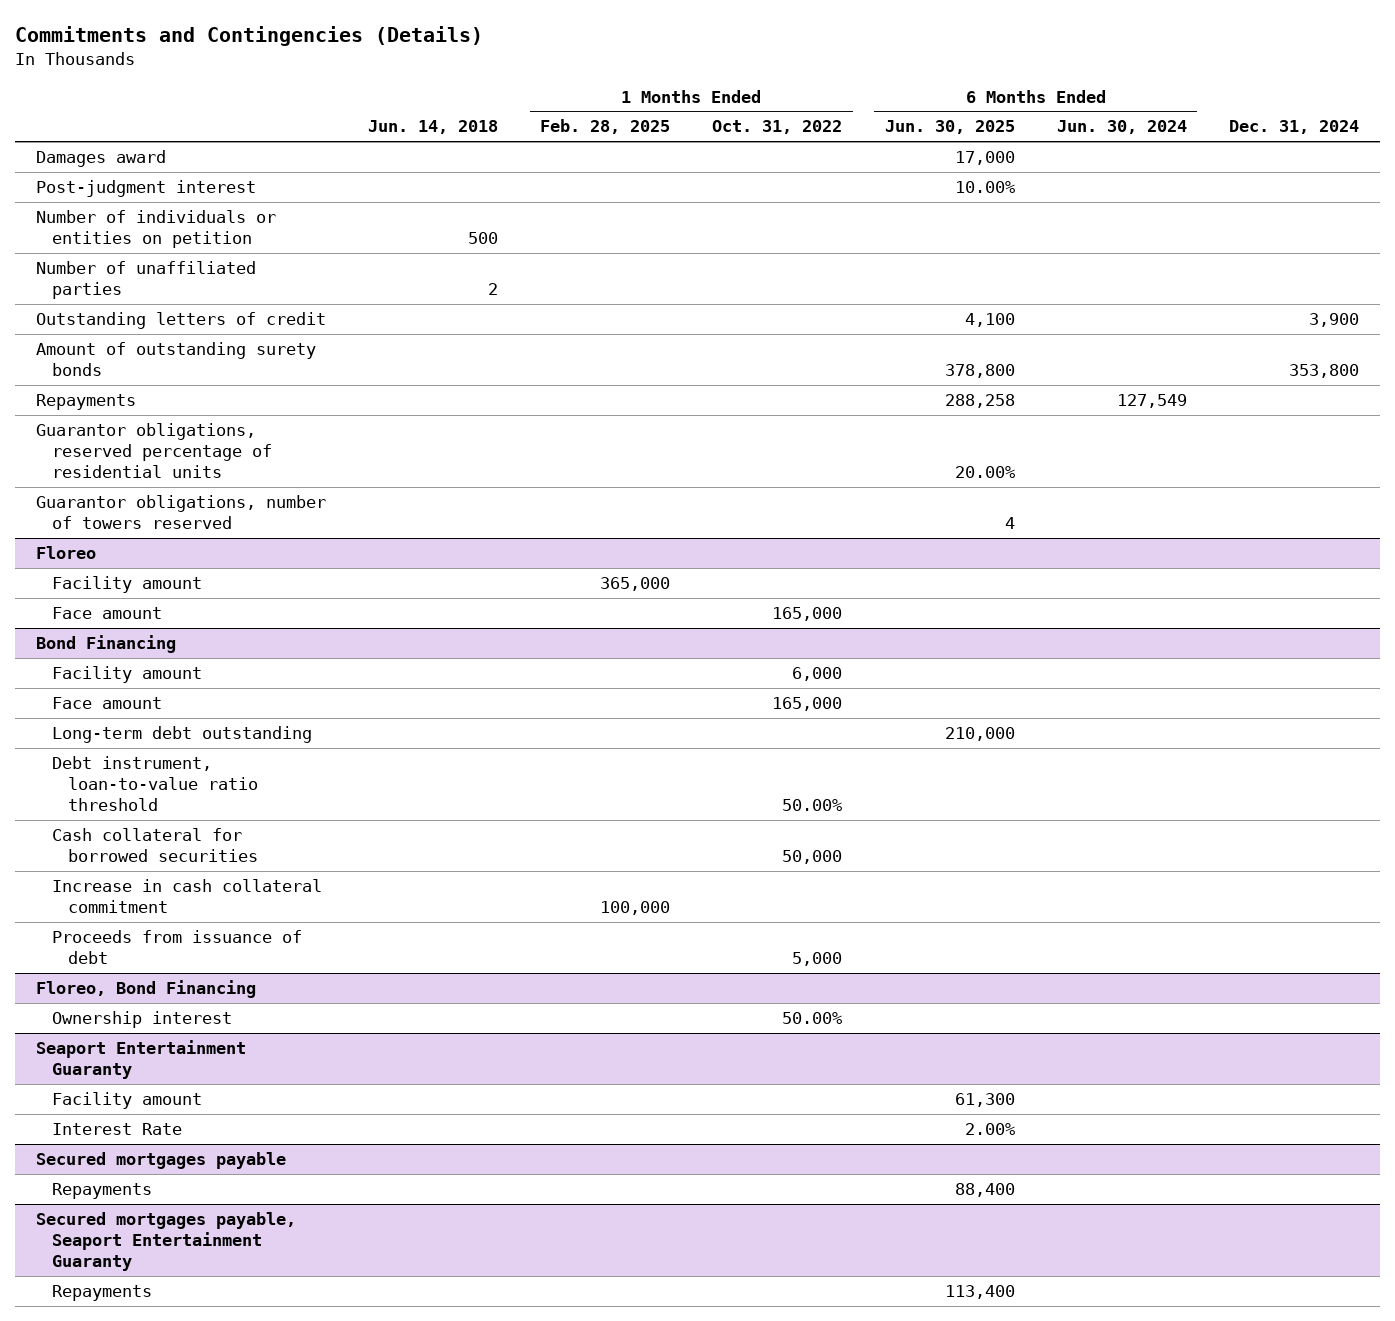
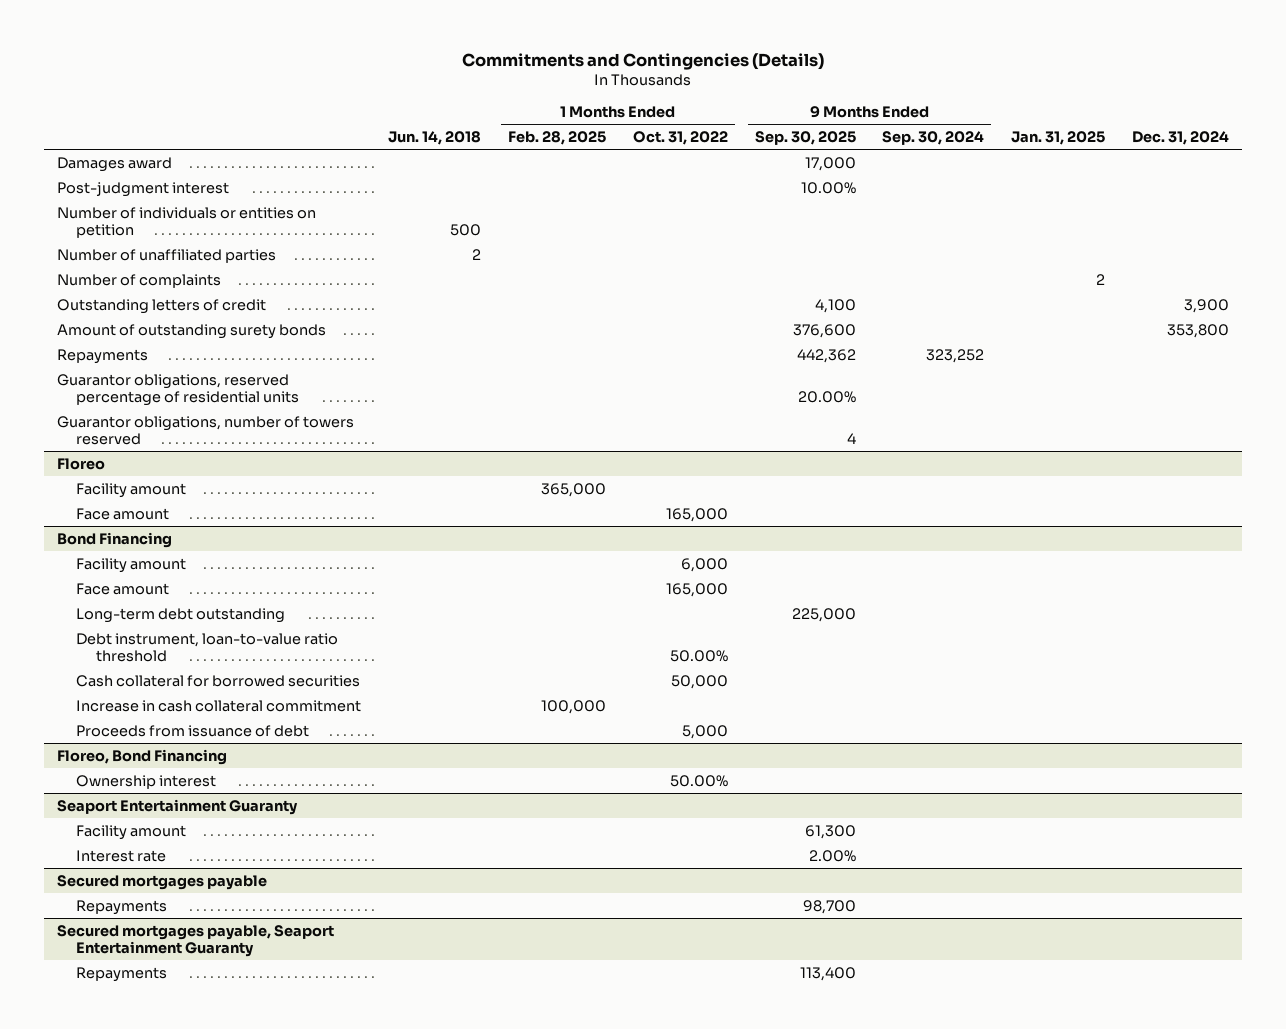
- | Jun. 14, 2018 | 1 Months Ended Feb. 28, 2025 | 1 Months Ended Oct. 31, 2022 | 6 Months Ended Jun. 30, 2025 | 6 Months Ended Jun. 30, 2024 | Dec. 31, 2024
+ | Jun. 14, 2018 | 1 Months Ended Feb. 28, 2025 | 1 Months Ended Oct. 31, 2022 | 9 Months Ended Sep. 30, 2025 | 9 Months Ended Sep. 30, 2024 | Jan. 31, 2025 | Dec. 31, 2024
+ Number of complaints | | | | | | 2 |
@ Seaport Entertainment Guaranty
- Interest Rate | | | | 2.00% | |
+ Interest rate | | | | 2.00% | | |

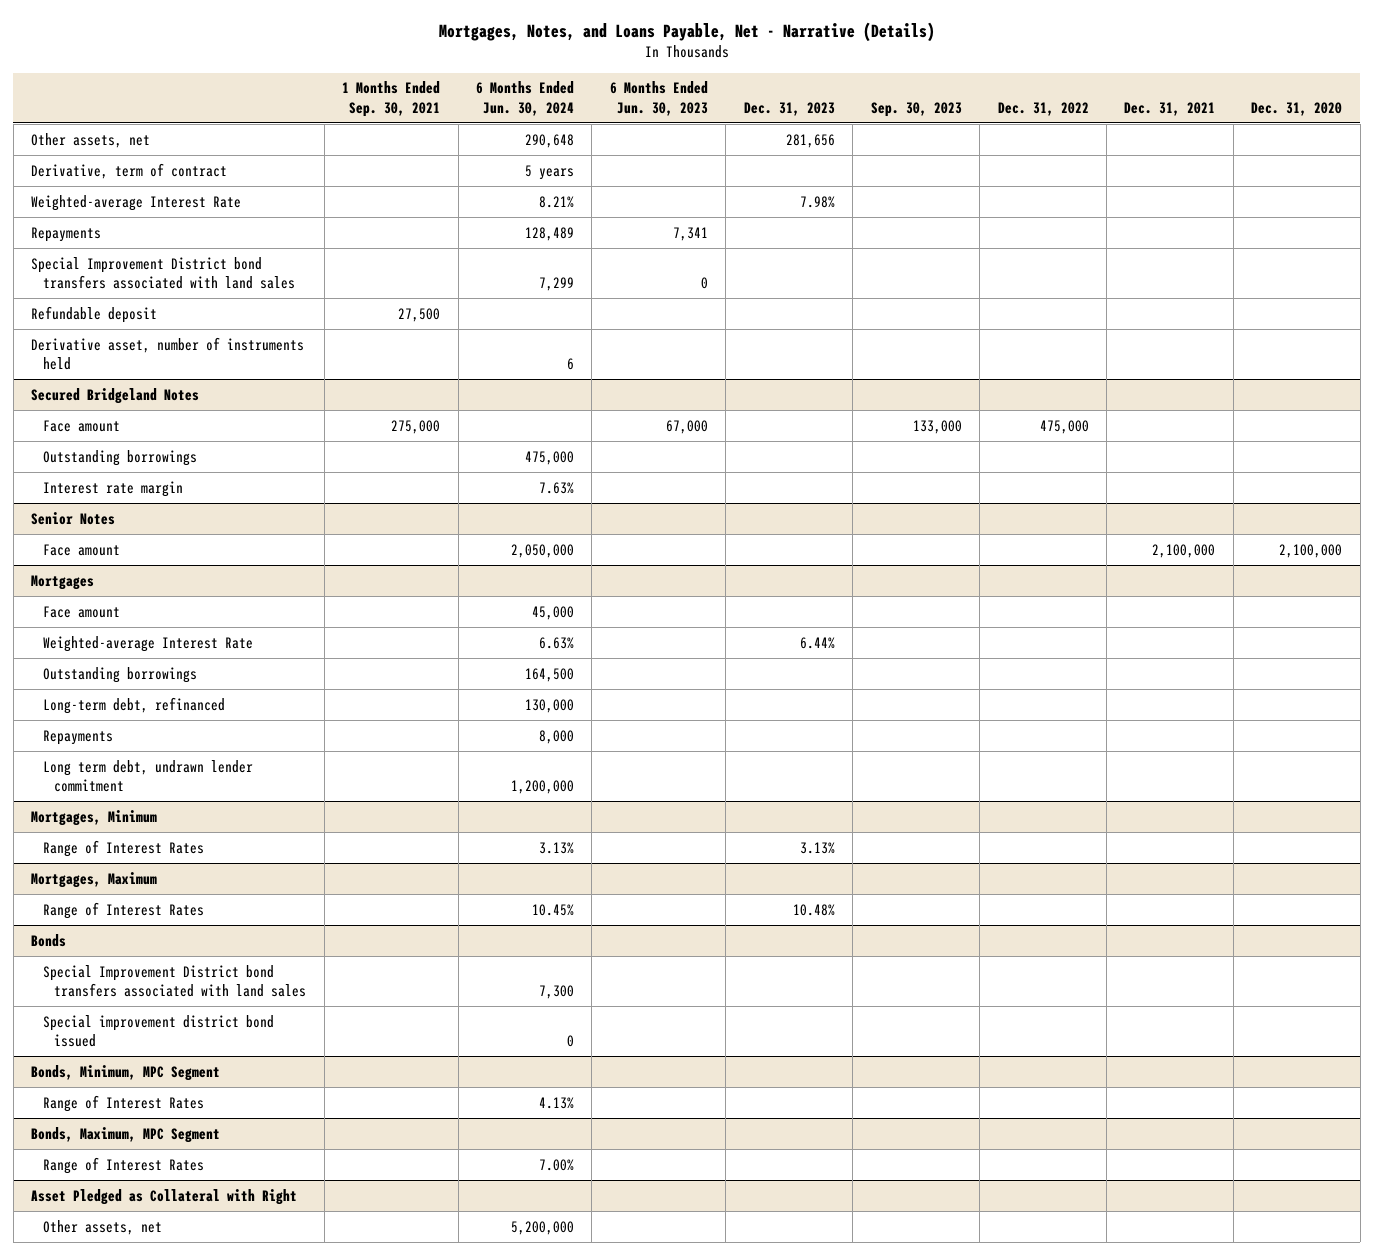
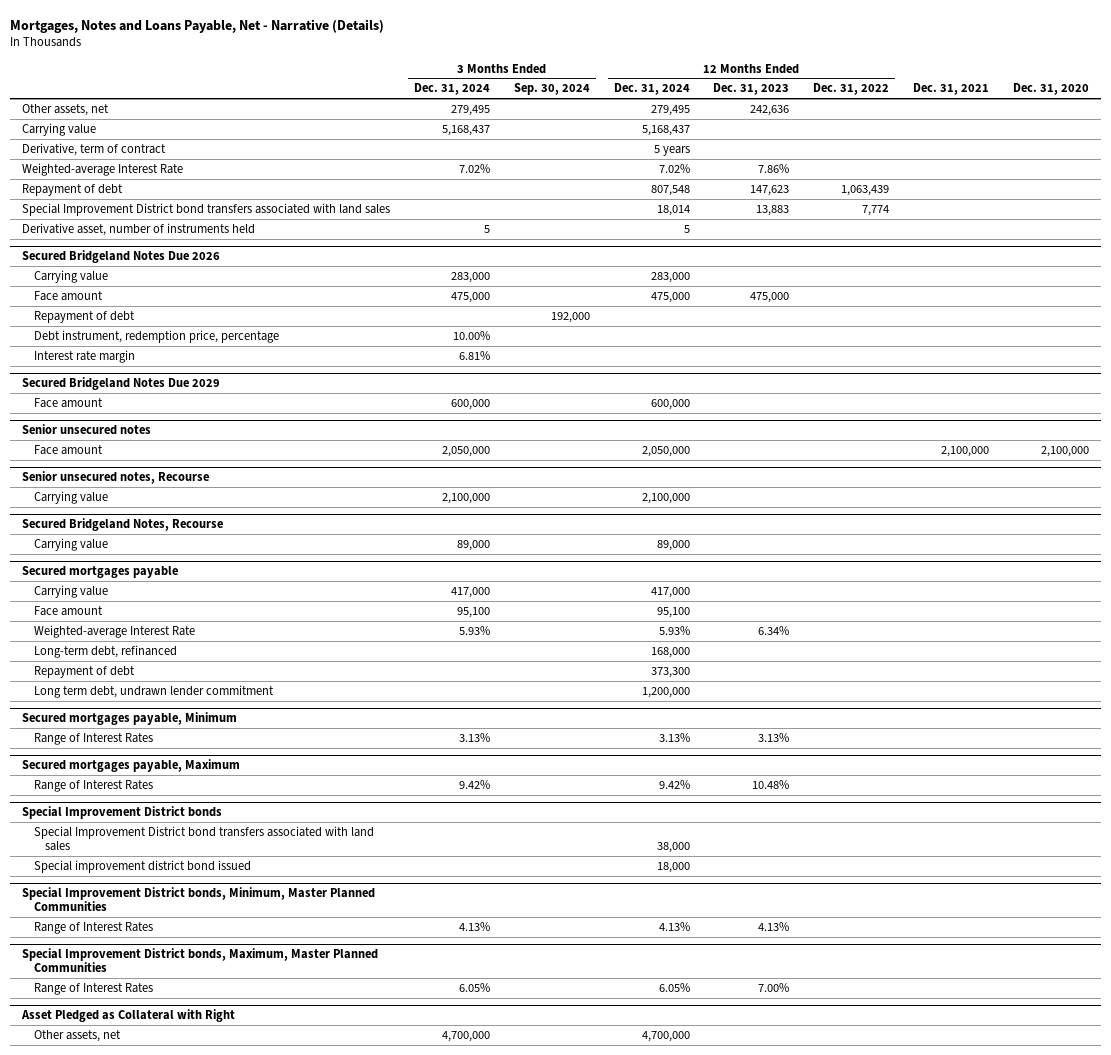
- Mortgages, Notes, and Loans Payable, Net - Narrative (Details)
+ Mortgages, Notes and Loans Payable, Net - Narrative (Details)
- | 1 Months Ended Sep. 30, 2021 | 6 Months Ended Jun. 30, 2024 | 6 Months Ended Jun. 30, 2023 | Dec. 31, 2023 | Sep. 30, 2023 | Dec. 31, 2022 | Dec. 31, 2021 | Dec. 31, 2020
+ | 3 Months Ended Dec. 31, 2024 | 3 Months Ended Sep. 30, 2024 | 12 Months Ended Dec. 31, 2024 | 12 Months Ended Dec. 31, 2023 | 12 Months Ended Dec. 31, 2022 | Dec. 31, 2021 | Dec. 31, 2020
+ Carrying value | 5,168,437 | | 5,168,437 | | | |
- Repayments | | 128,489 | 7,341 | | | | |
+ Repayment of debt | | | 807,548 | 147,623 | 1,063,439 | |
- Refundable deposit | 27,500 | | | | | | |
- Secured Bridgeland Notes
+ Secured Bridgeland Notes Due 2026
+ Carrying value | 283,000 | | 283,000 | | | |
- Outstanding borrowings | | 475,000 | | | | | |
+ Repayment of debt | | 192,000 | | | | |
+ Debt instrument, redemption price, percentage | 10.00% | | | | | |
- Senior Notes
+ Secured Bridgeland Notes Due 2029
+ Face amount | 600,000 | | 600,000 | | | |
+ Senior unsecured notes
- Mortgages
+ Senior unsecured notes, Recourse
+ Carrying value | 2,100,000 | | 2,100,000 | | | |
+ Secured Bridgeland Notes, Recourse
+ Carrying value | 89,000 | | 89,000 | | | |
+ Secured mortgages payable
+ Carrying value | 417,000 | | 417,000 | | | |
- Outstanding borrowings | | 164,500 | | | | | |
- Repayments | | 8,000 | | | | | |
+ Repayment of debt | | | 373,300 | | | |
- Mortgages, Minimum
+ Secured mortgages payable, Minimum
- Mortgages, Maximum
+ Secured mortgages payable, Maximum
- Bonds
+ Special Improvement District bonds
- Bonds, Minimum, MPC Segment
- Range of Interest Rates | | 4.13% | | | | | |
- Bonds, Maximum, MPC Segment
- Range of Interest Rates | | 7.00% | | | | | |
+ Special Improvement District bonds, Minimum, Master Planned Communities
+ Range of Interest Rates | 4.13% | | 4.13% | 4.13% | | |
+ Special Improvement District bonds, Maximum, Master Planned Communities
+ Range of Interest Rates | 6.05% | | 6.05% | 7.00% | | |

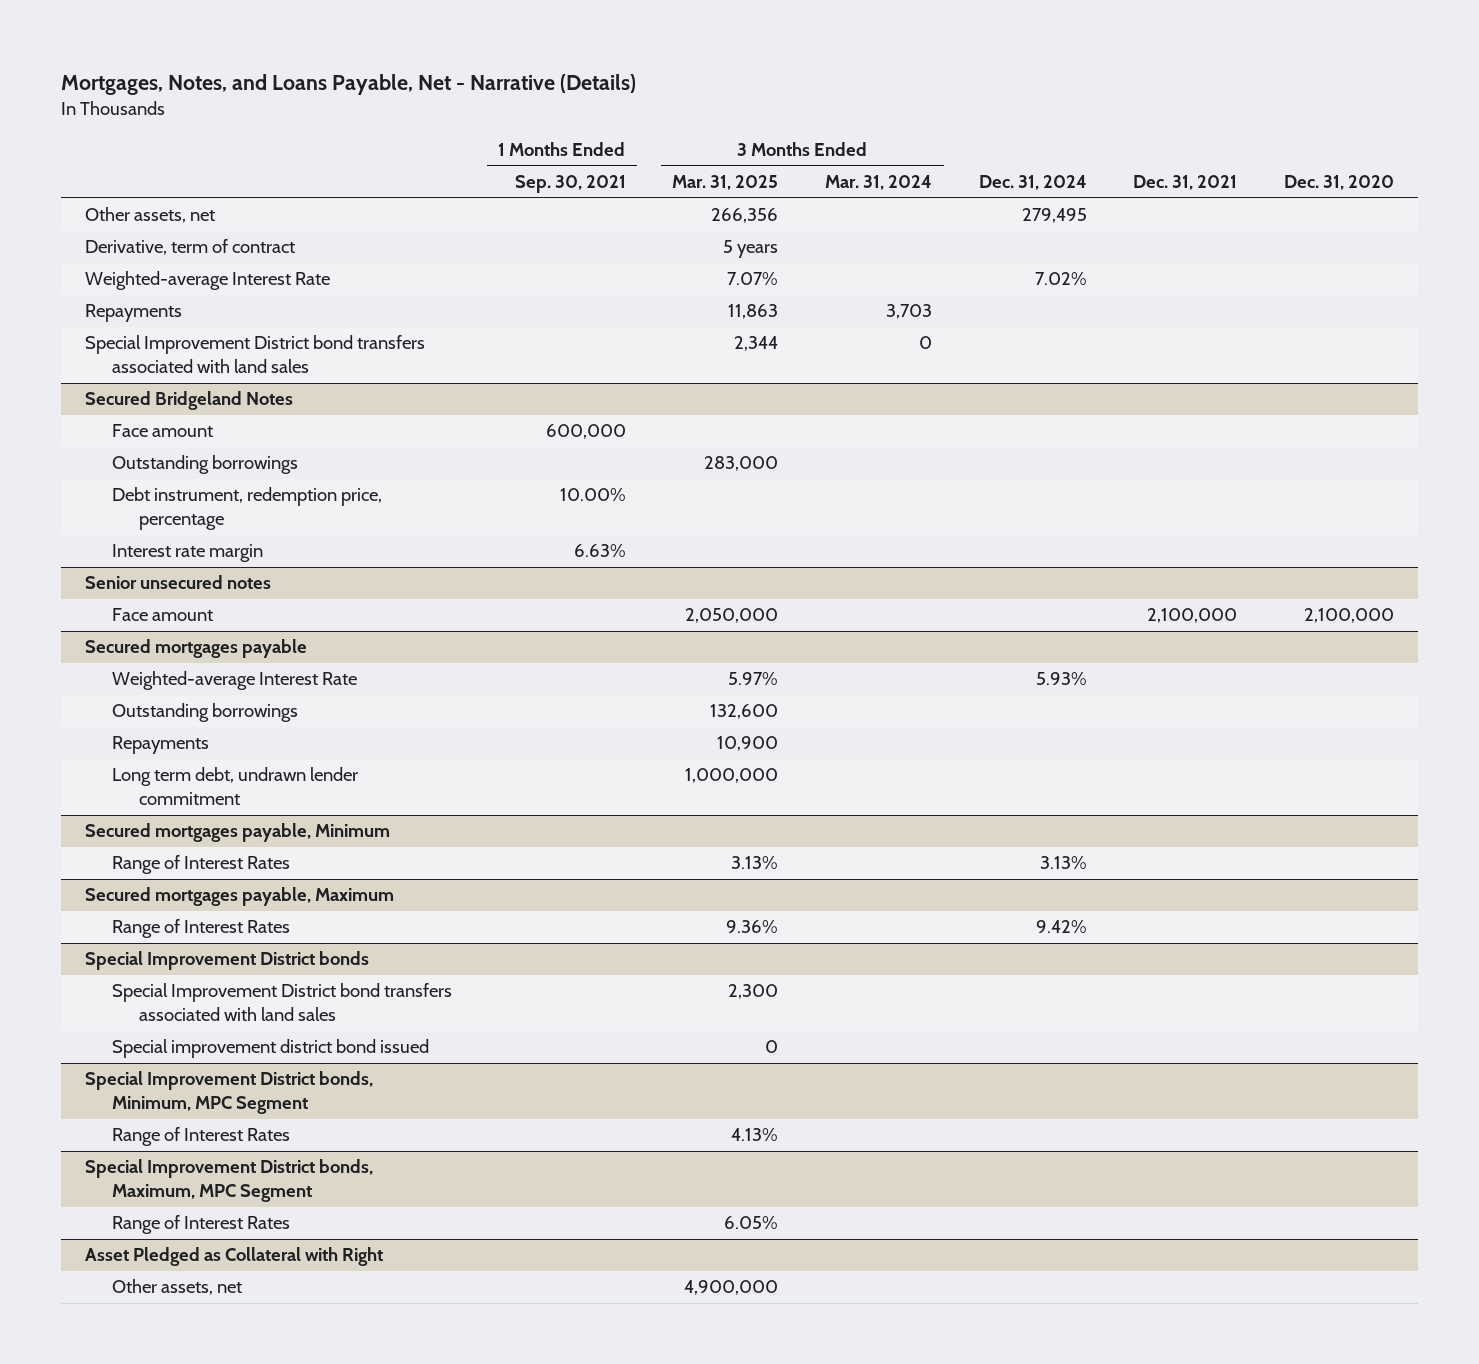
- Mortgages, Notes and Loans Payable, Net - Narrative (Details)
+ Mortgages, Notes, and Loans Payable, Net - Narrative (Details)
- | 3 Months Ended Dec. 31, 2024 | 3 Months Ended Sep. 30, 2024 | 12 Months Ended Dec. 31, 2024 | 12 Months Ended Dec. 31, 2023 | 12 Months Ended Dec. 31, 2022 | Dec. 31, 2021 | Dec. 31, 2020
+ | 1 Months Ended Sep. 30, 2021 | 3 Months Ended Mar. 31, 2025 | 3 Months Ended Mar. 31, 2024 | Dec. 31, 2024 | Dec. 31, 2021 | Dec. 31, 2020
- Carrying value | 5,168,437 | | 5,168,437 | | | |
- Repayment of debt | | | 807,548 | 147,623 | 1,063,439 | |
+ Repayments | | 11,863 | 3,703 | | |
- Derivative asset, number of instruments held | 5 | | 5 | | | |
- Secured Bridgeland Notes Due 2026
- Carrying value | 283,000 | | 283,000 | | | |
+ Secured Bridgeland Notes
- Repayment of debt | | 192,000 | | | | |
+ Outstanding borrowings | | 283,000 | | | |
- Secured Bridgeland Notes Due 2029
- Face amount | 600,000 | | 600,000 | | | |
- Senior unsecured notes, Recourse
- Carrying value | 2,100,000 | | 2,100,000 | | | |
- Secured Bridgeland Notes, Recourse
- Carrying value | 89,000 | | 89,000 | | | |
@ Secured mortgages payable
- Carrying value | 417,000 | | 417,000 | | | |
- Face amount | 95,100 | | 95,100 | | | |
- Long-term debt, refinanced | | | 168,000 | | | |
- Repayment of debt | | | 373,300 | | | |
+ Outstanding borrowings | | 132,600 | | | |
+ Repayments | | 10,900 | | | |
- Special Improvement District bonds, Minimum, Master Planned Communities
+ Special Improvement District bonds, Minimum, MPC Segment
- Special Improvement District bonds, Maximum, Master Planned Communities
+ Special Improvement District bonds, Maximum, MPC Segment

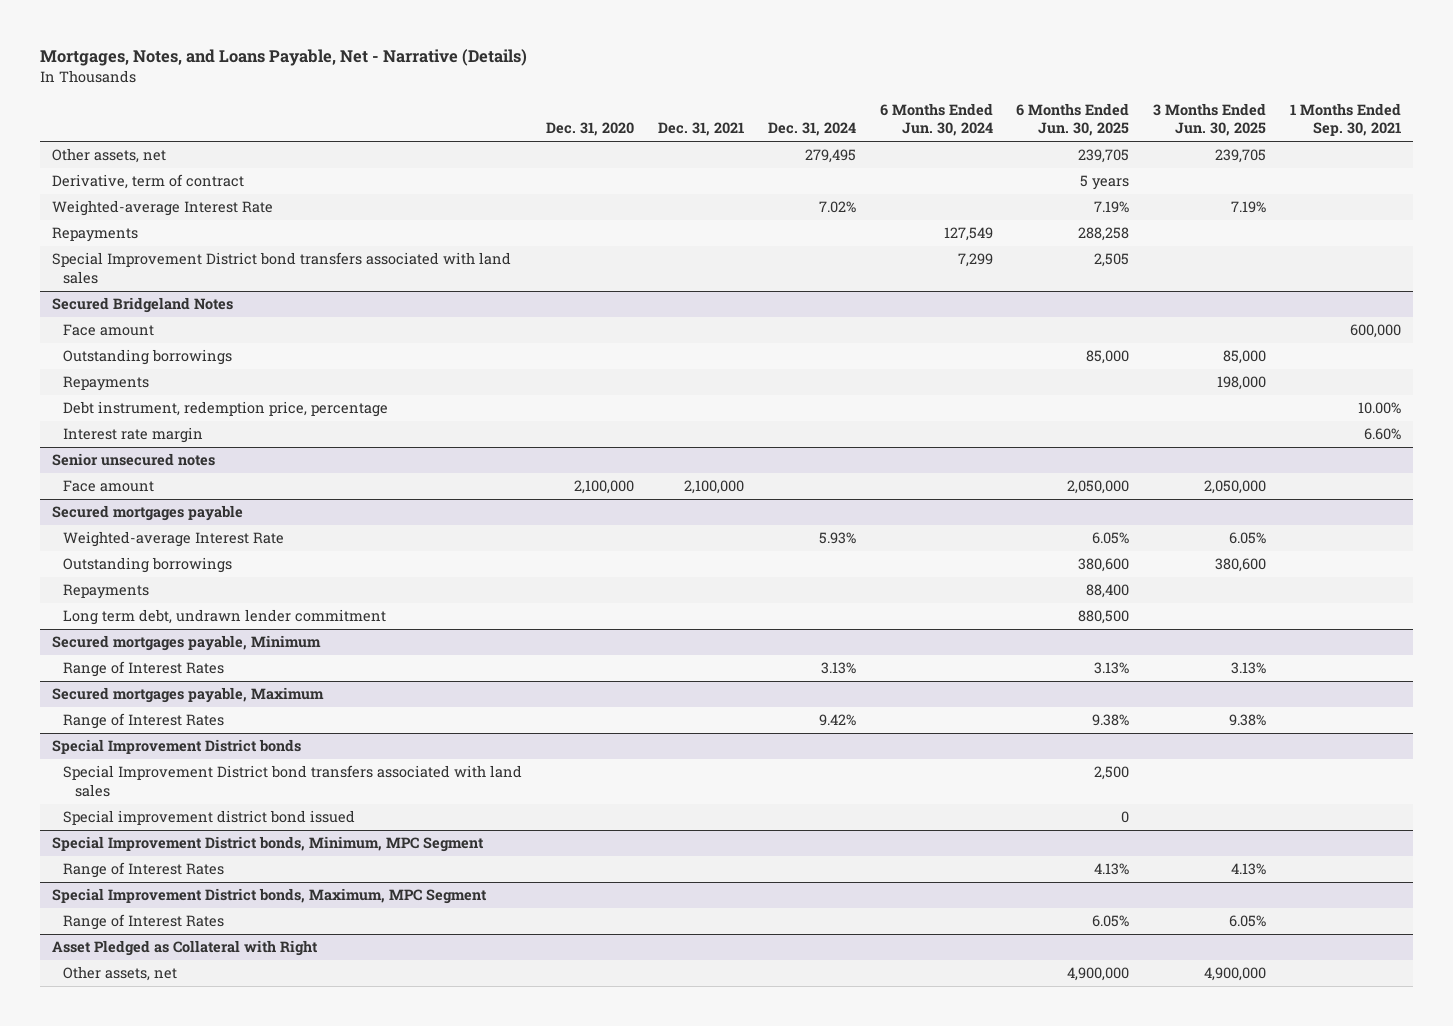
- | 1 Months Ended Sep. 30, 2021 | 3 Months Ended Mar. 31, 2025 | 3 Months Ended Mar. 31, 2024 | Dec. 31, 2024 | Dec. 31, 2021 | Dec. 31, 2020
+ | Dec. 31, 2020 | Dec. 31, 2021 | Dec. 31, 2024 | 6 Months Ended Jun. 30, 2024 | 6 Months Ended Jun. 30, 2025 | 3 Months Ended Jun. 30, 2025 | 1 Months Ended Sep. 30, 2021
@ Secured Bridgeland Notes
+ Repayments | | | | | | 198,000 |
- Interest rate margin | 6.63% | | | | |
+ Interest rate margin | | | | | | | 6.60%

